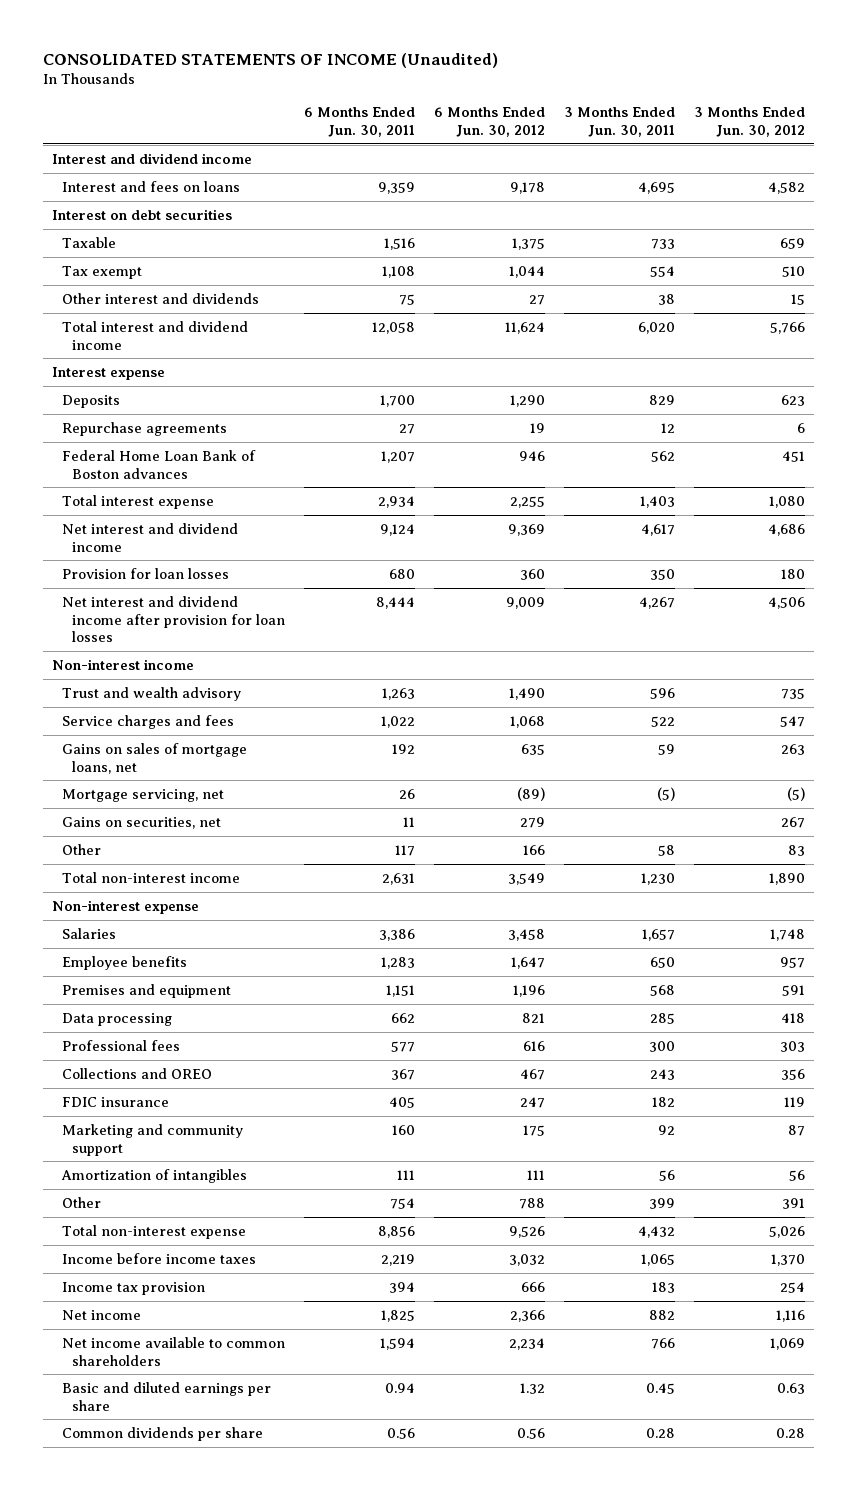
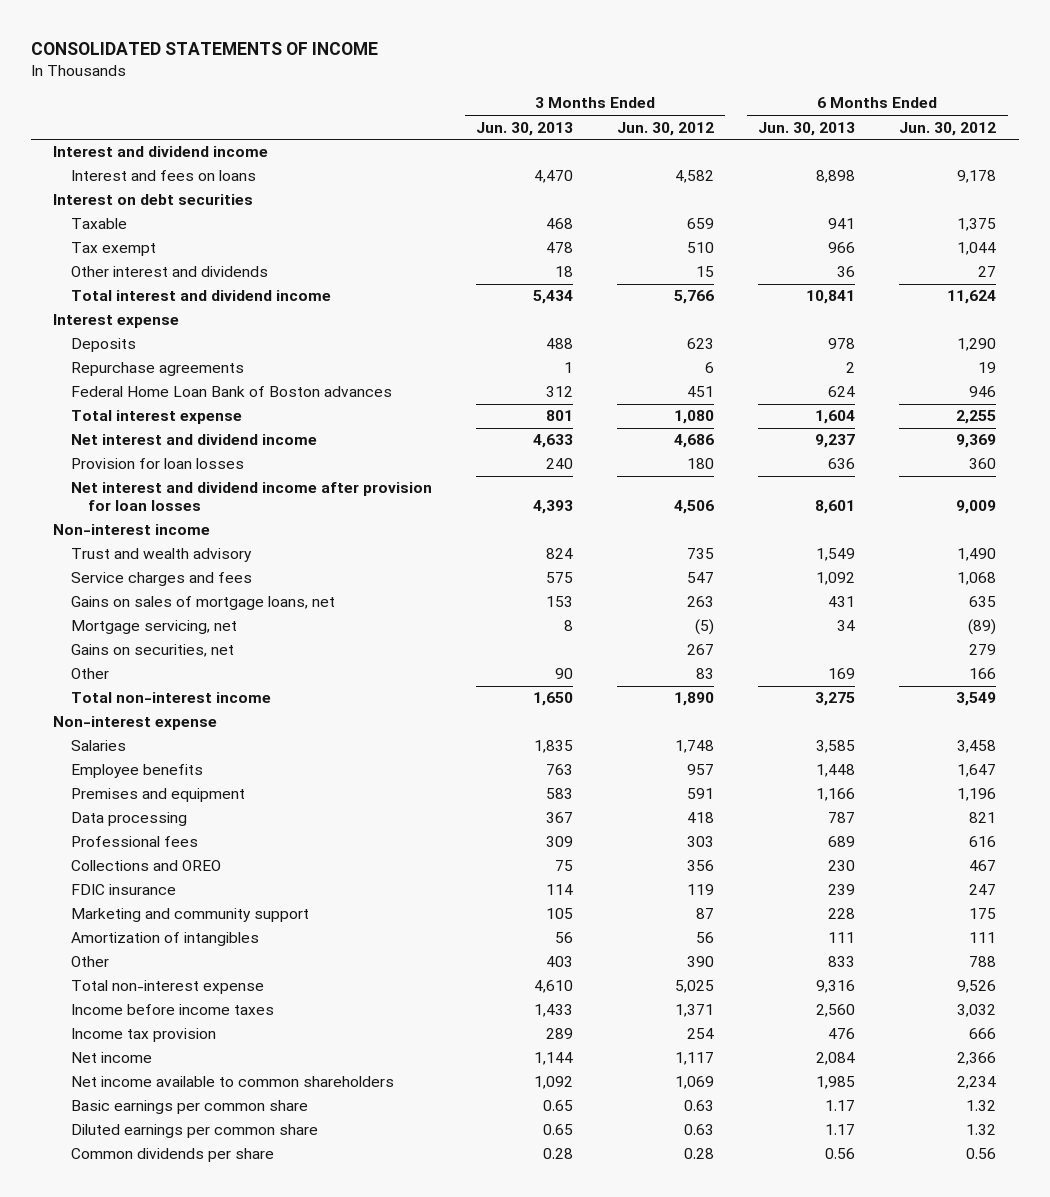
- CONSOLIDATED STATEMENTS OF INCOME (Unaudited)
+ CONSOLIDATED STATEMENTS OF INCOME
- | 6 Months Ended Jun. 30, 2011 | 6 Months Ended Jun. 30, 2012 | 3 Months Ended Jun. 30, 2011 | 3 Months Ended Jun. 30, 2012
+ | 3 Months Ended Jun. 30, 2013 | 3 Months Ended Jun. 30, 2012 | 6 Months Ended Jun. 30, 2013 | 6 Months Ended Jun. 30, 2012
- Other | 754 | 788 | 399 | 391
- Total non-interest expense | 8,856 | 9,526 | 4,432 | 5,026
- Income before income taxes | 2,219 | 3,032 | 1,065 | 1,370
+ Other | 403 | 390 | 833 | 788
+ Total non-interest expense | 4,610 | 5,025 | 9,316 | 9,526
+ Income before income taxes | 1,433 | 1,371 | 2,560 | 3,032
- Net income | 1,825 | 2,366 | 882 | 1,116
+ Net income | 1,144 | 1,117 | 2,084 | 2,366
- Basic and diluted earnings per share | 0.94 | 1.32 | 0.45 | 0.63
+ Basic earnings per common share | 0.65 | 0.63 | 1.17 | 1.32
+ Diluted earnings per common share | 0.65 | 0.63 | 1.17 | 1.32

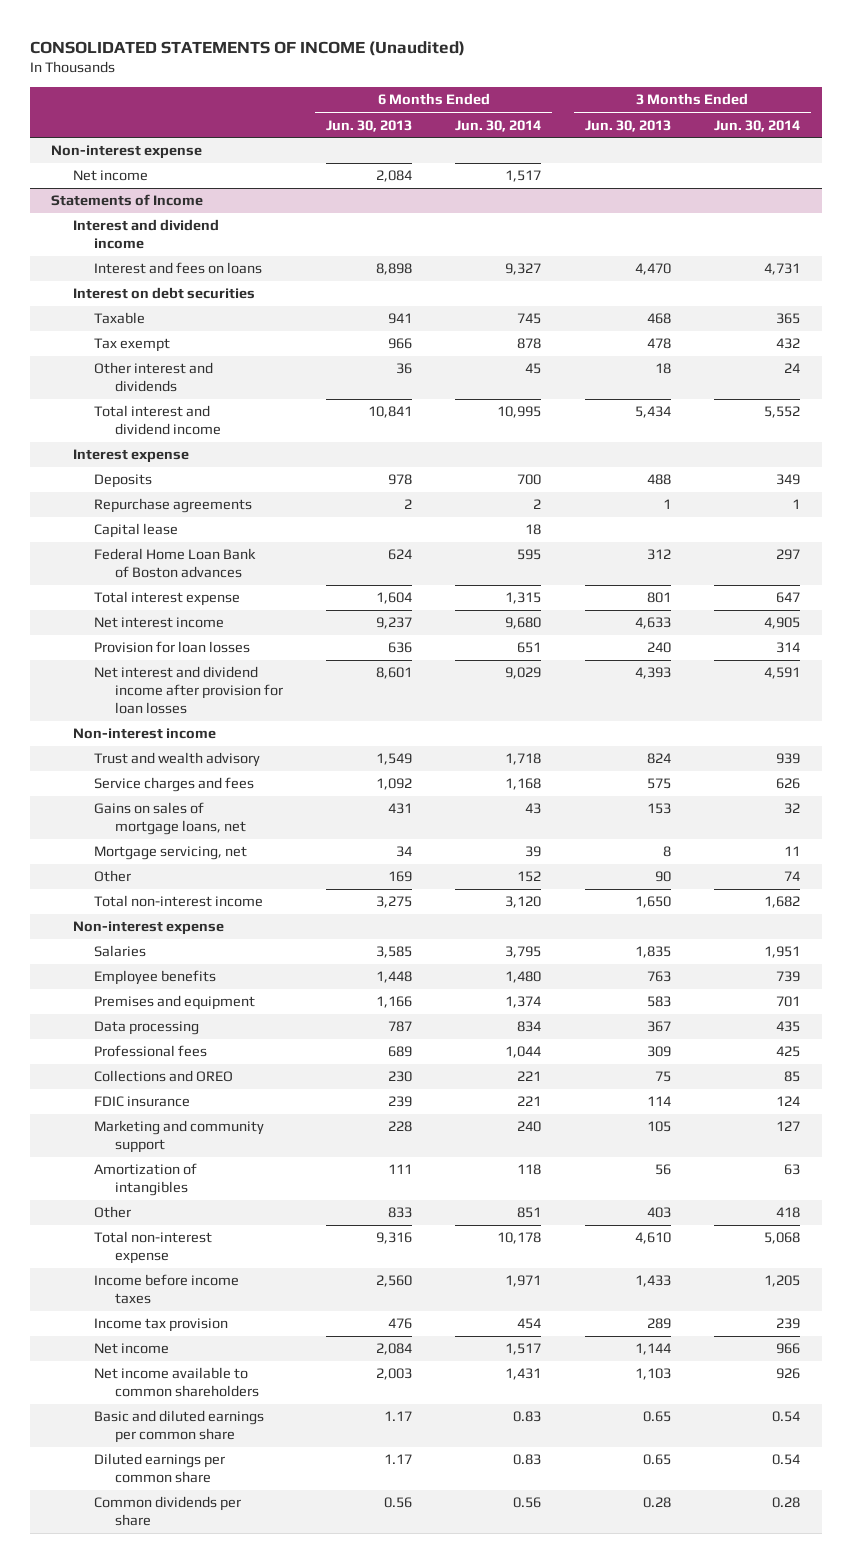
- CONSOLIDATED STATEMENTS OF INCOME
+ CONSOLIDATED STATEMENTS OF INCOME (Unaudited)
- | 3 Months Ended Jun. 30, 2013 | 3 Months Ended Jun. 30, 2012 | 6 Months Ended Jun. 30, 2013 | 6 Months Ended Jun. 30, 2012
+ | 6 Months Ended Jun. 30, 2013 | 6 Months Ended Jun. 30, 2014 | 3 Months Ended Jun. 30, 2013 | 3 Months Ended Jun. 30, 2014
+ Non-interest expense
+ Net income | 2,084 | 1,517 | |
+ Statements of Income
+ Capital lease | | 18 | |
- Net interest and dividend income | 4,633 | 4,686 | 9,237 | 9,369
+ Net interest income | 9,237 | 9,680 | 4,633 | 4,905
- Gains on securities, net | | 267 | | 279
- Net income available to common shareholders | 1,092 | 1,069 | 1,985 | 2,234
- Basic earnings per common share | 0.65 | 0.63 | 1.17 | 1.32
+ Net income available to common shareholders | 2,003 | 1,431 | 1,103 | 926
+ Basic and diluted earnings per common share | 1.17 | 0.83 | 0.65 | 0.54

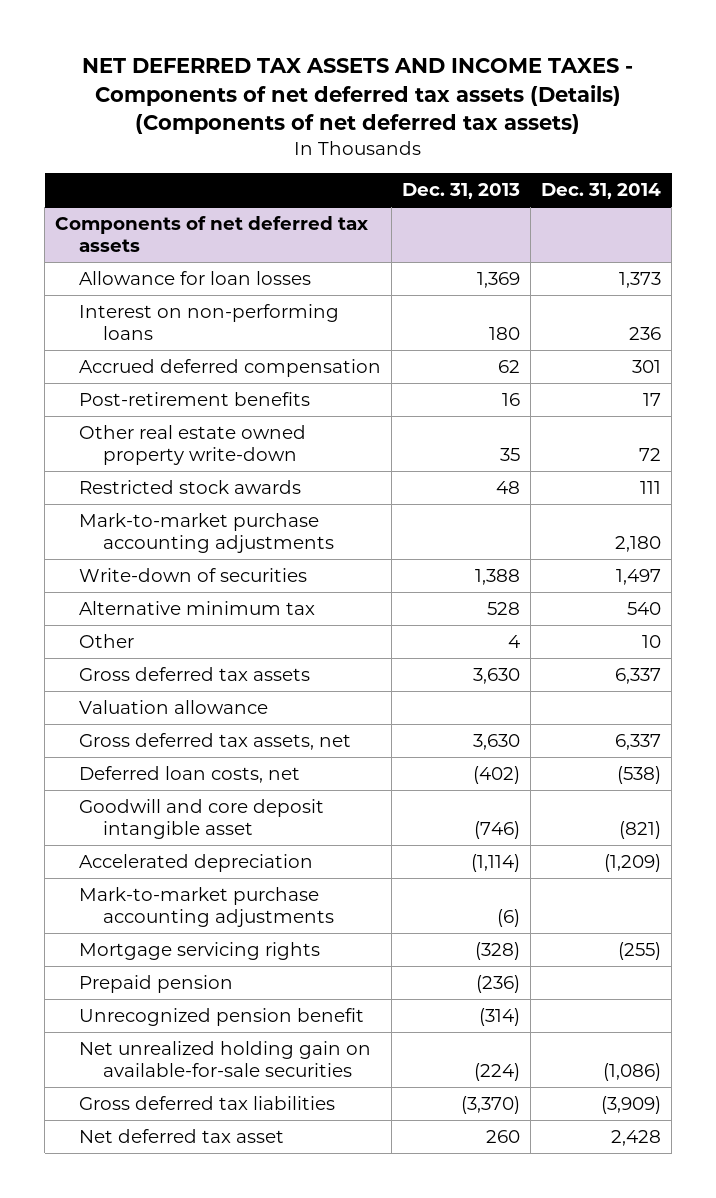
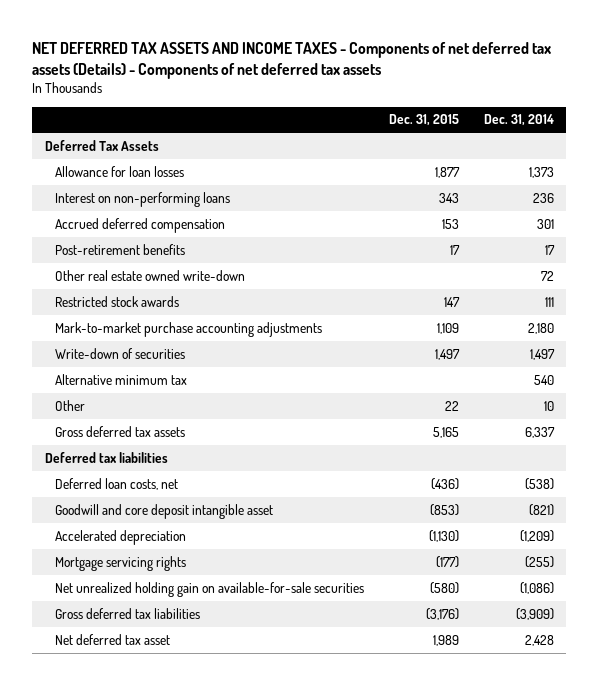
- NET DEFERRED TAX ASSETS AND INCOME TAXES - Components of net deferred tax assets (Details) (Components of net deferred tax assets)
+ NET DEFERRED TAX ASSETS AND INCOME TAXES - Components of net deferred tax assets (Details) - Components of net deferred tax assets
- | Dec. 31, 2013 | Dec. 31, 2014
+ | Dec. 31, 2015 | Dec. 31, 2014
- Components of net deferred tax assets
+ Deferred Tax Assets
- Other real estate owned property write-down | 35 | 72
+ Other real estate owned write-down | | 72
- Valuation allowance
- Gross deferred tax assets, net | 3,630 | 6,337
+ Deferred tax liabilities
- Mark-to-market purchase accounting adjustments | (6) |
- Prepaid pension | (236) |
- Unrecognized pension benefit | (314) |

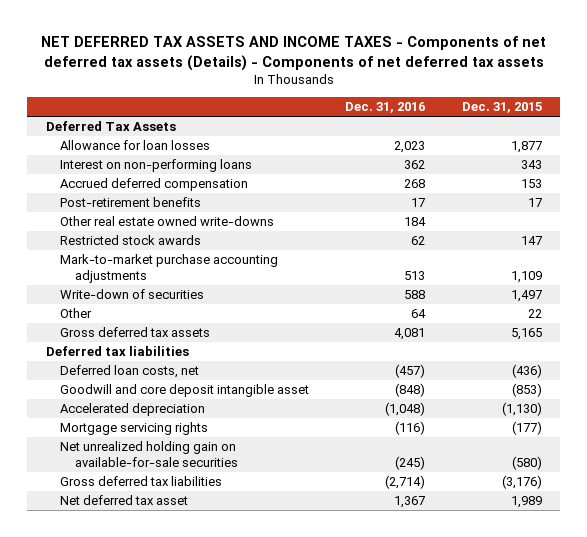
- | Dec. 31, 2015 | Dec. 31, 2014
+ | Dec. 31, 2016 | Dec. 31, 2015
- Other real estate owned write-down | | 72
+ Other real estate owned write-downs | 184 |
- Alternative minimum tax | | 540

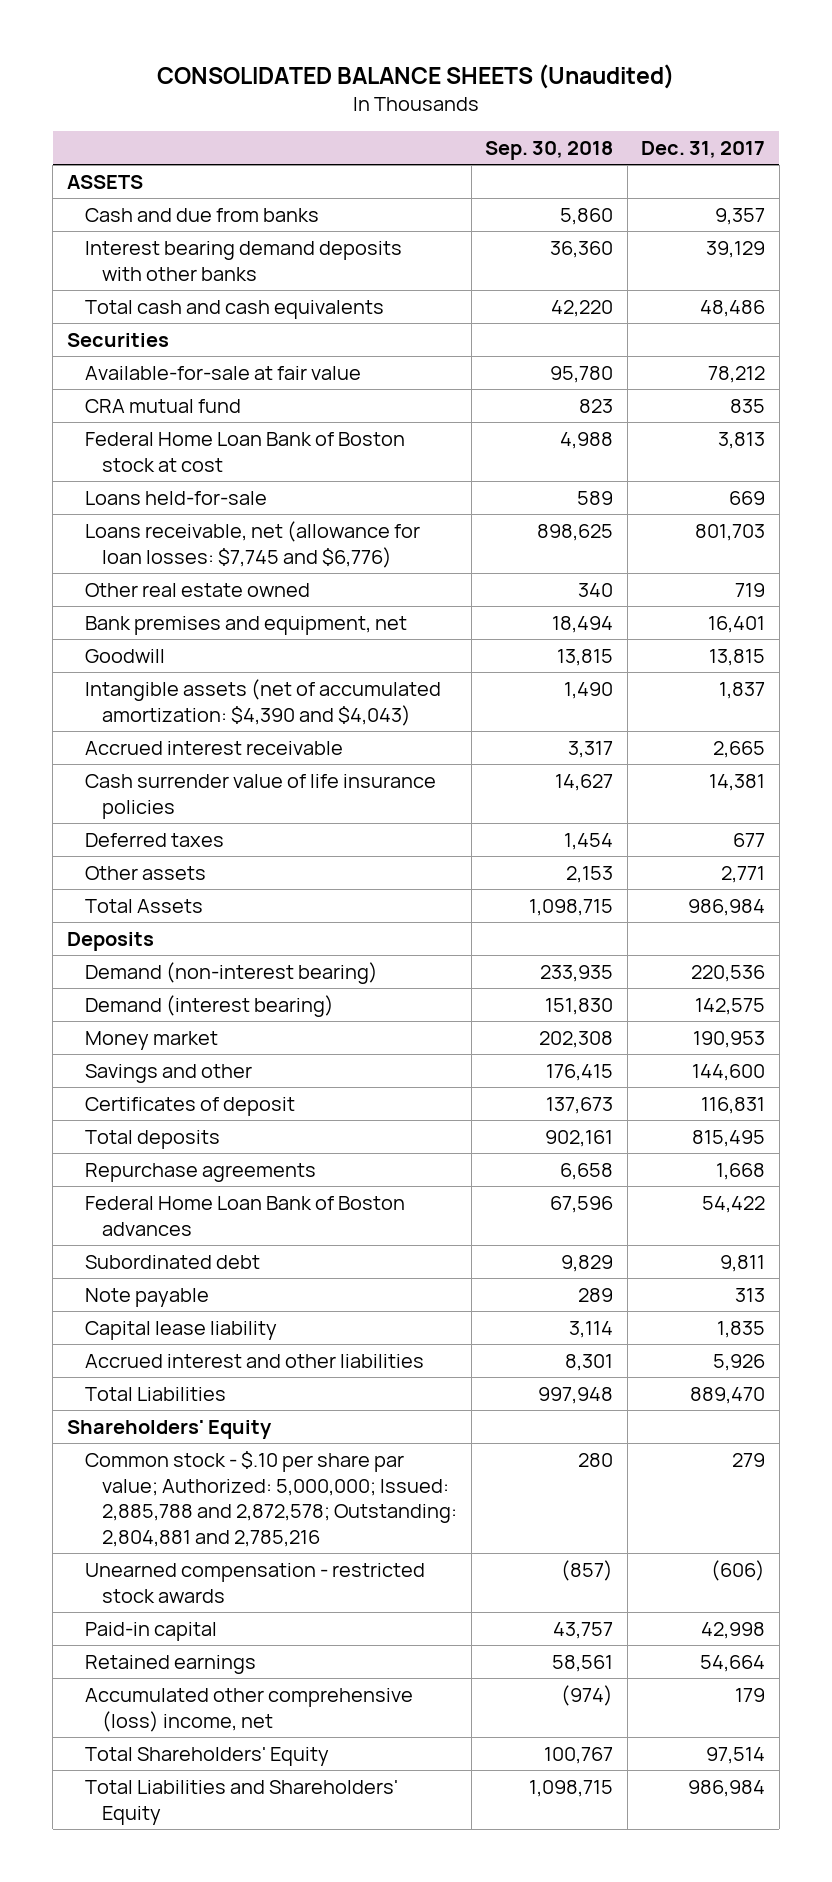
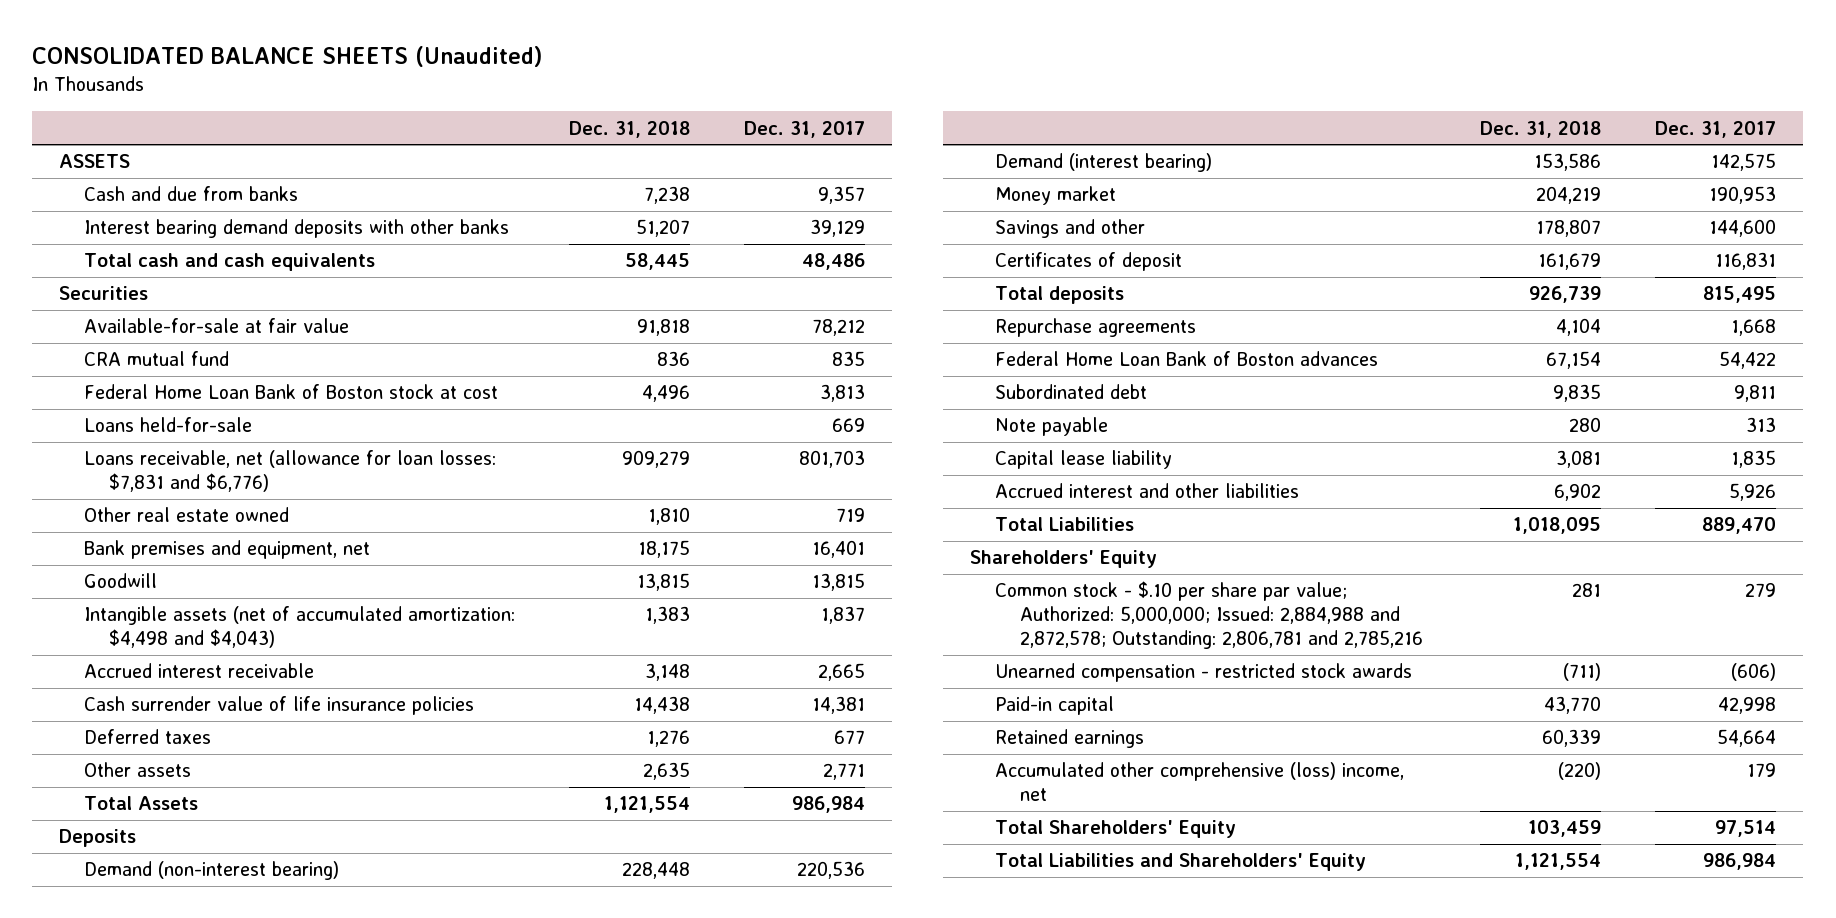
- | Sep. 30, 2018 | Dec. 31, 2017
+ | Dec. 31, 2018 | Dec. 31, 2017
- Loans receivable, net (allowance for loan losses: $7,745 and $6,776) | 898,625 | 801,703
+ Loans receivable, net (allowance for loan losses: $7,831 and $6,776) | 909,279 | 801,703
- Intangible assets (net of accumulated amortization: $4,390 and $4,043) | 1,490 | 1,837
+ Intangible assets (net of accumulated amortization: $4,498 and $4,043) | 1,383 | 1,837
- Common stock - $.10 per share par value; Authorized: 5,000,000; Issued: 2,885,788 and 2,872,578; Outstanding: 2,804,881 and 2,785,216 | 280 | 279
+ Common stock - $.10 per share par value; Authorized: 5,000,000; Issued: 2,884,988 and 2,872,578; Outstanding: 2,806,781 and 2,785,216 | 281 | 279

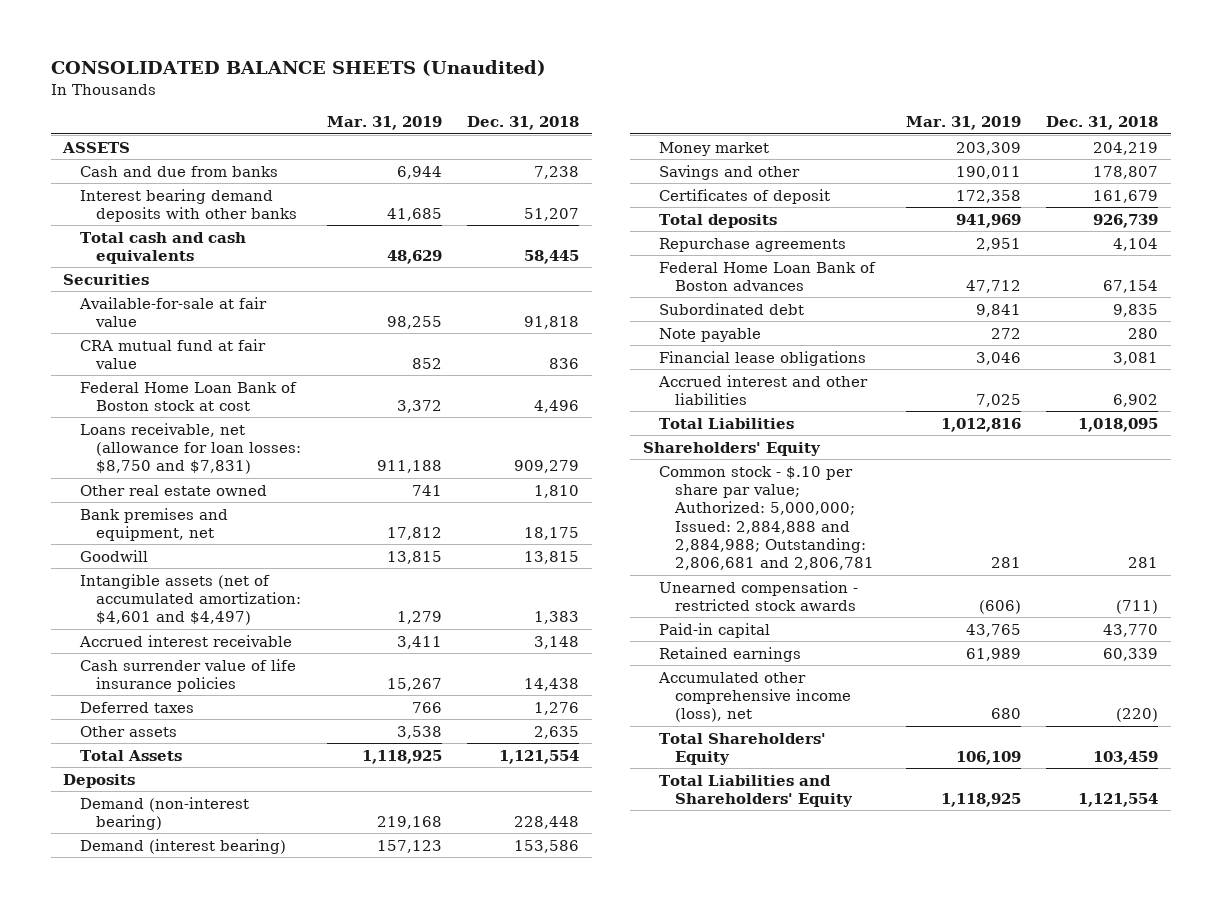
- | Dec. 31, 2018 | Dec. 31, 2017
+ | Mar. 31, 2019 | Dec. 31, 2018
- CRA mutual fund | 836 | 835
+ CRA mutual fund at fair value | 852 | 836
- Loans held-for-sale | | 669
- Loans receivable, net (allowance for loan losses: $7,831 and $6,776) | 909,279 | 801,703
+ Loans receivable, net (allowance for loan losses: $8,750 and $7,831) | 911,188 | 909,279
- Intangible assets (net of accumulated amortization: $4,498 and $4,043) | 1,383 | 1,837
+ Intangible assets (net of accumulated amortization: $4,601 and $4,497) | 1,279 | 1,383
- Capital lease liability | 3,081 | 1,835
+ Financial lease obligations | 3,046 | 3,081
- Common stock - $.10 per share par value; Authorized: 5,000,000; Issued: 2,884,988 and 2,872,578; Outstanding: 2,806,781 and 2,785,216 | 281 | 279
+ Common stock - $.10 per share par value; Authorized: 5,000,000; Issued: 2,884,888 and 2,884,988; Outstanding: 2,806,681 and 2,806,781 | 281 | 281
- Accumulated other comprehensive (loss) income, net | (220) | 179
+ Accumulated other comprehensive income (loss), net | 680 | (220)

